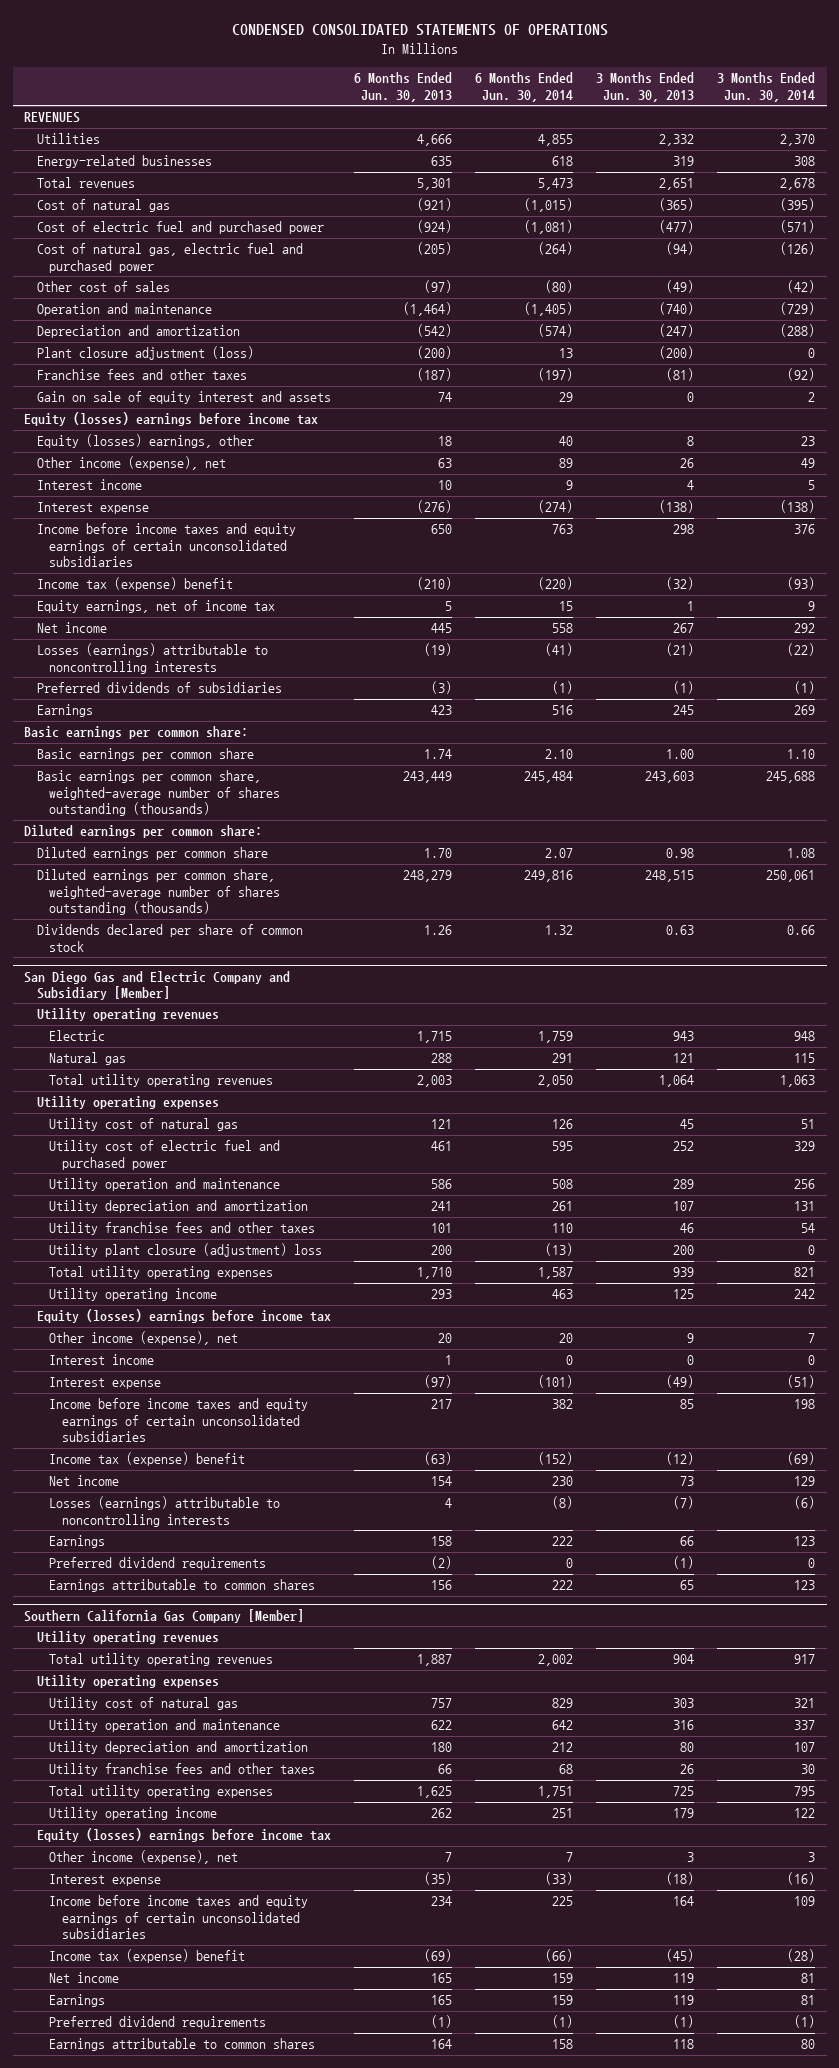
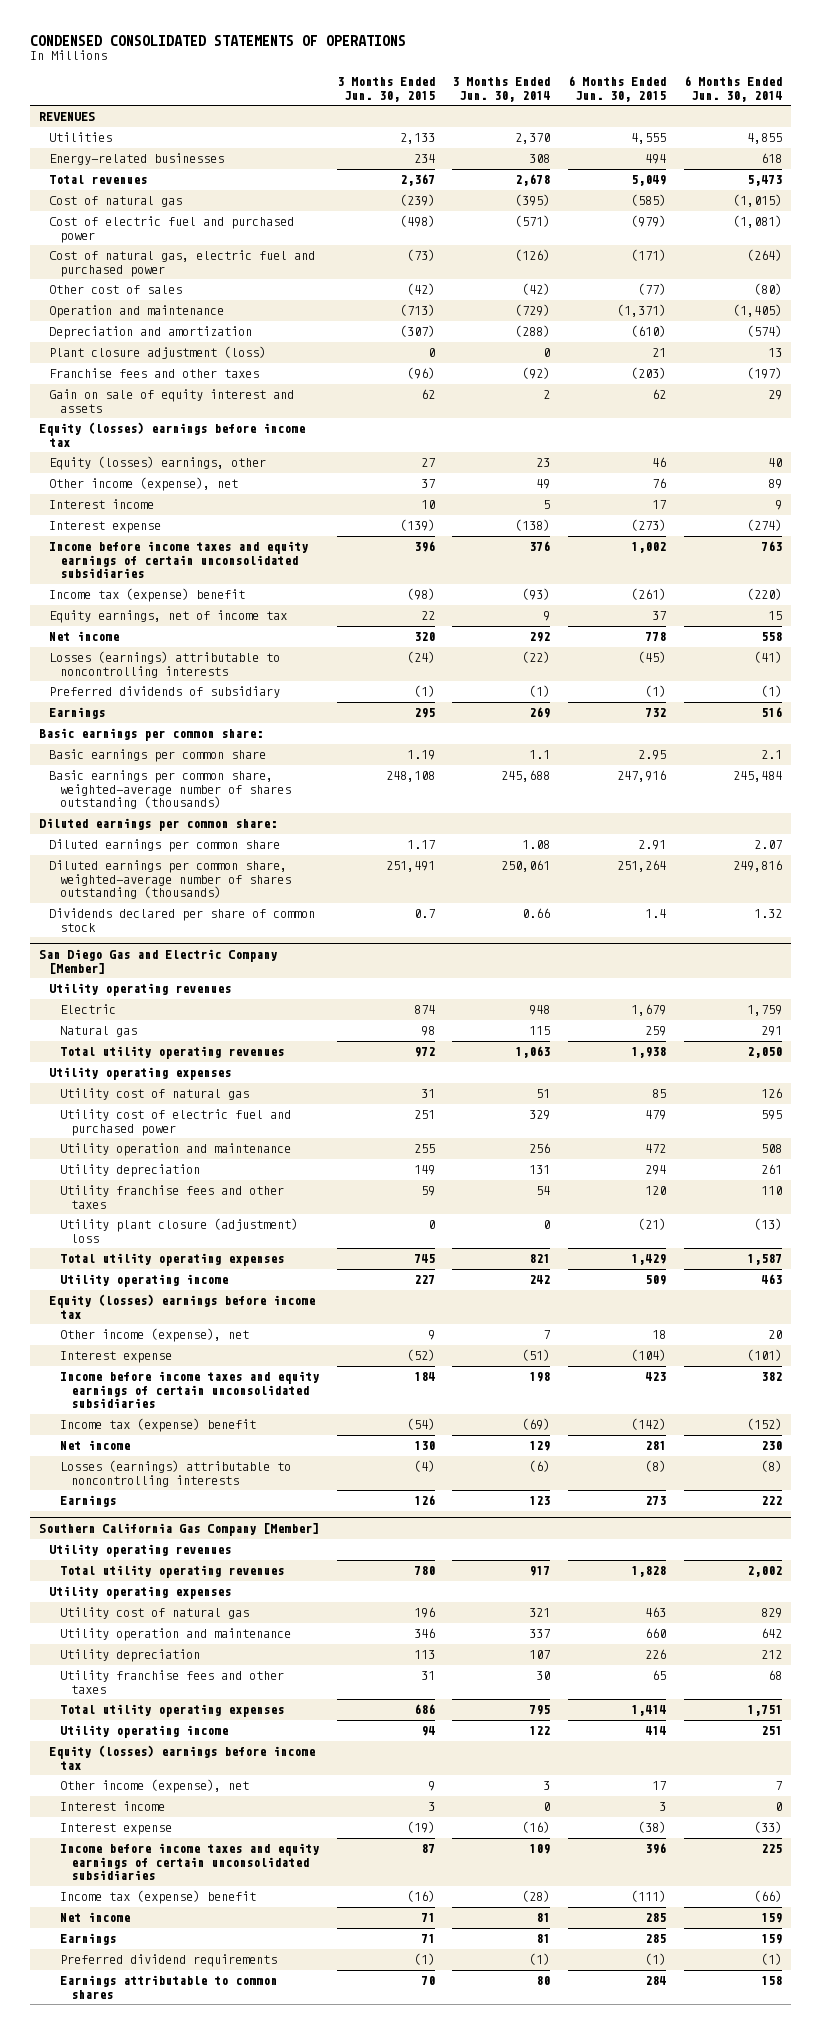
- | 6 Months Ended Jun. 30, 2013 | 6 Months Ended Jun. 30, 2014 | 3 Months Ended Jun. 30, 2013 | 3 Months Ended Jun. 30, 2014
+ | 3 Months Ended Jun. 30, 2015 | 3 Months Ended Jun. 30, 2014 | 6 Months Ended Jun. 30, 2015 | 6 Months Ended Jun. 30, 2014
- Preferred dividends of subsidiaries | (3) | (1) | (1) | (1)
+ Preferred dividends of subsidiary | (1) | (1) | (1) | (1)
- Basic earnings per common share | 1.74 | 2.10 | 1.00 | 1.10
+ Basic earnings per common share | 1.19 | 1.1 | 2.95 | 2.1
- San Diego Gas and Electric Company and Subsidiary [Member]
+ San Diego Gas and Electric Company [Member]
- Utility depreciation and amortization | 241 | 261 | 107 | 131
+ Utility depreciation | 149 | 131 | 294 | 261
- Interest income | 1 | 0 | 0 | 0
- Preferred dividend requirements | (2) | 0 | (1) | 0
- Earnings attributable to common shares | 156 | 222 | 65 | 123
@ Southern California Gas Company [Member]
- Utility depreciation and amortization | 180 | 212 | 80 | 107
+ Utility depreciation | 113 | 107 | 226 | 212
+ Interest income | 3 | 0 | 3 | 0

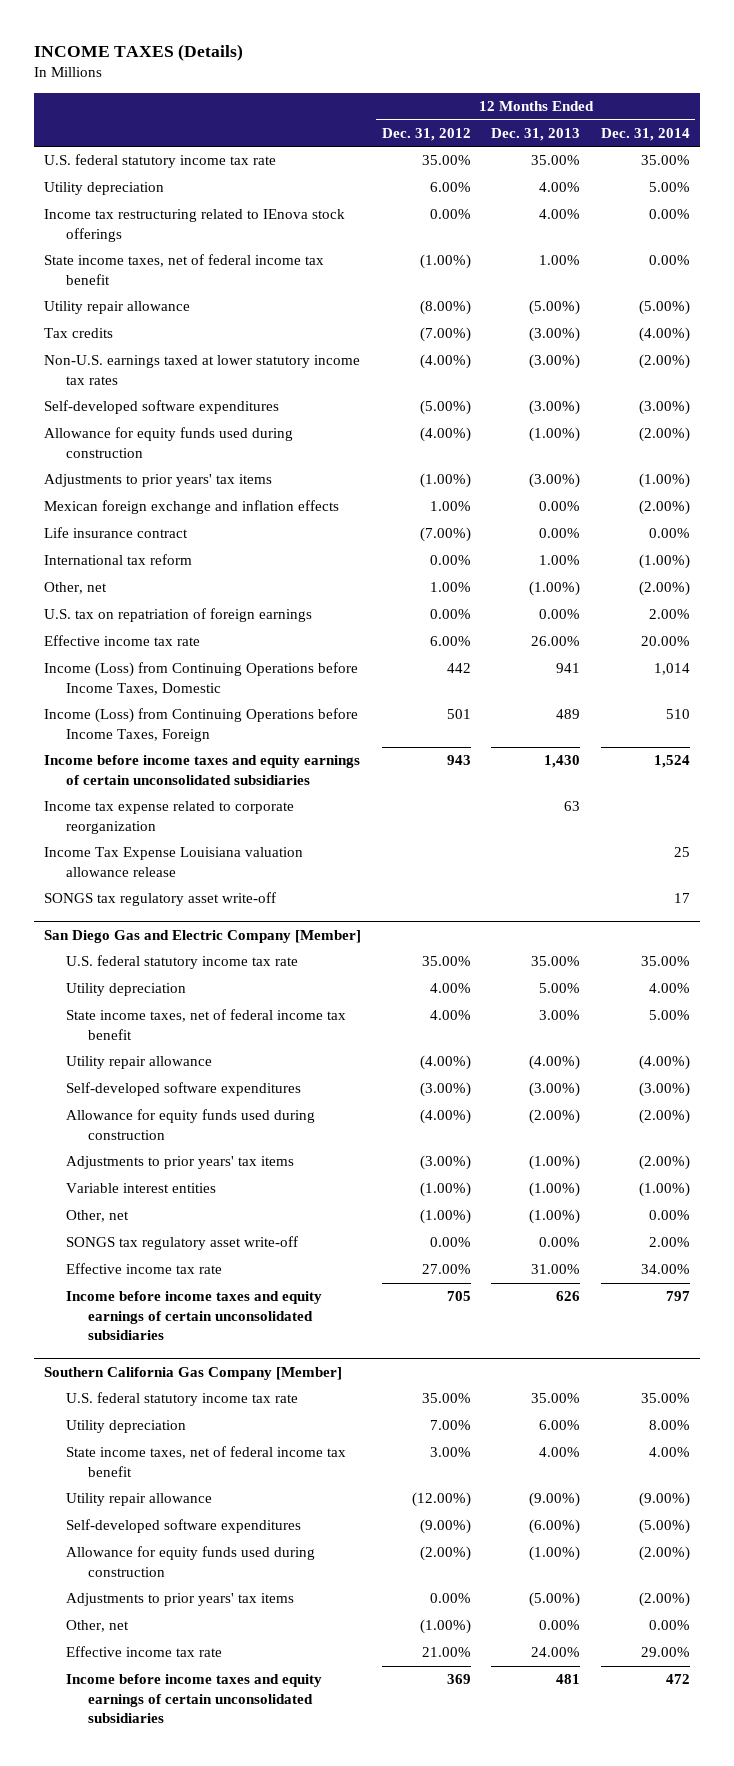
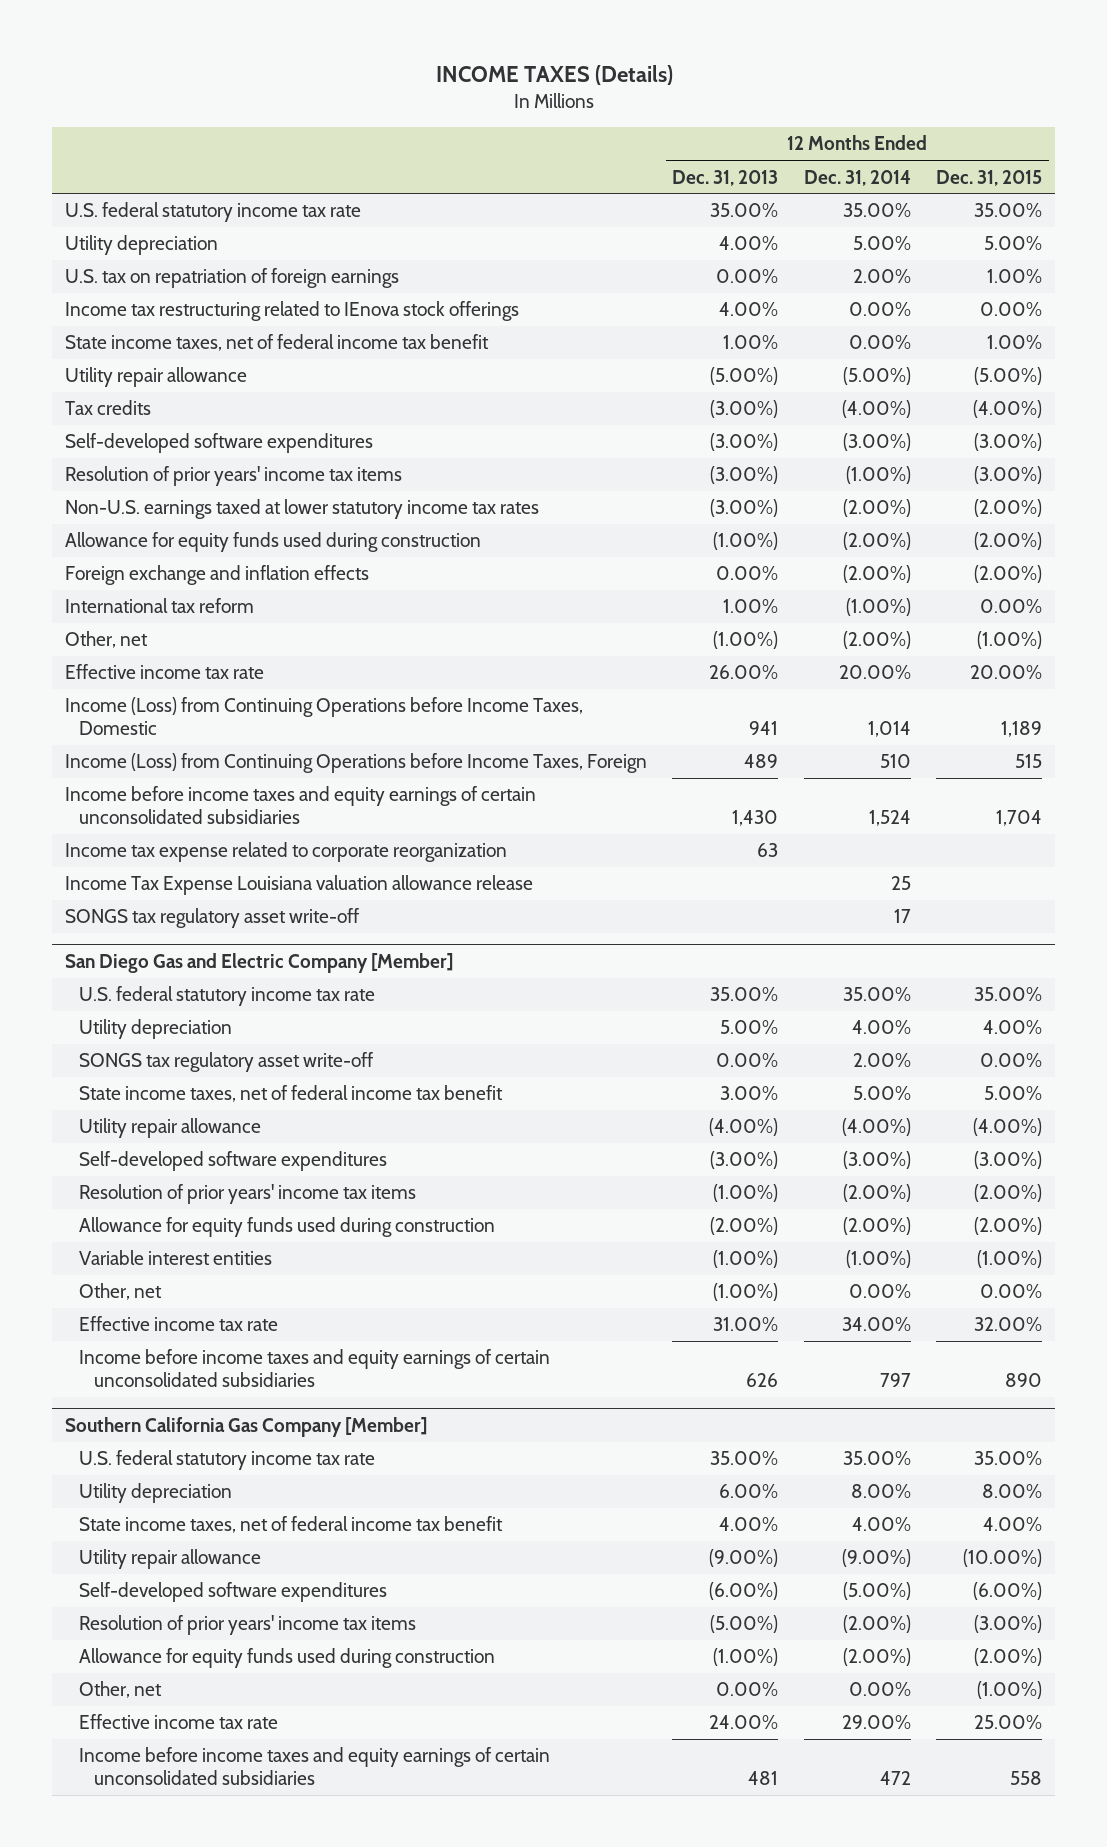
- | 12 Months Ended Dec. 31, 2012 | 12 Months Ended Dec. 31, 2013 | 12 Months Ended Dec. 31, 2014
+ | 12 Months Ended Dec. 31, 2013 | 12 Months Ended Dec. 31, 2014 | 12 Months Ended Dec. 31, 2015
moved up: U.S. tax on repatriation of foreign earnings | 0.00% | 2.00% | 1.00%
+ Resolution of prior years' income tax items | (3.00%) | (1.00%) | (3.00%)
moved down: Non-U.S. earnings taxed at lower statutory income tax rates | (3.00%) | (2.00%) | (2.00%)
- Adjustments to prior years' tax items | (1.00%) | (3.00%) | (1.00%)
- Mexican foreign exchange and inflation effects | 1.00% | 0.00% | (2.00%)
- Life insurance contract | (7.00%) | 0.00% | 0.00%
+ Foreign exchange and inflation effects | 0.00% | (2.00%) | (2.00%)
@ San Diego Gas and Electric Company [Member]
moved up: SONGS tax regulatory asset write-off | 0.00% | 2.00% | 0.00%
+ Resolution of prior years' income tax items | (1.00%) | (2.00%) | (2.00%)
- Adjustments to prior years' tax items | (3.00%) | (1.00%) | (2.00%)
@ Southern California Gas Company [Member]
+ Resolution of prior years' income tax items | (5.00%) | (2.00%) | (3.00%)
- Adjustments to prior years' tax items | 0.00% | (5.00%) | (2.00%)

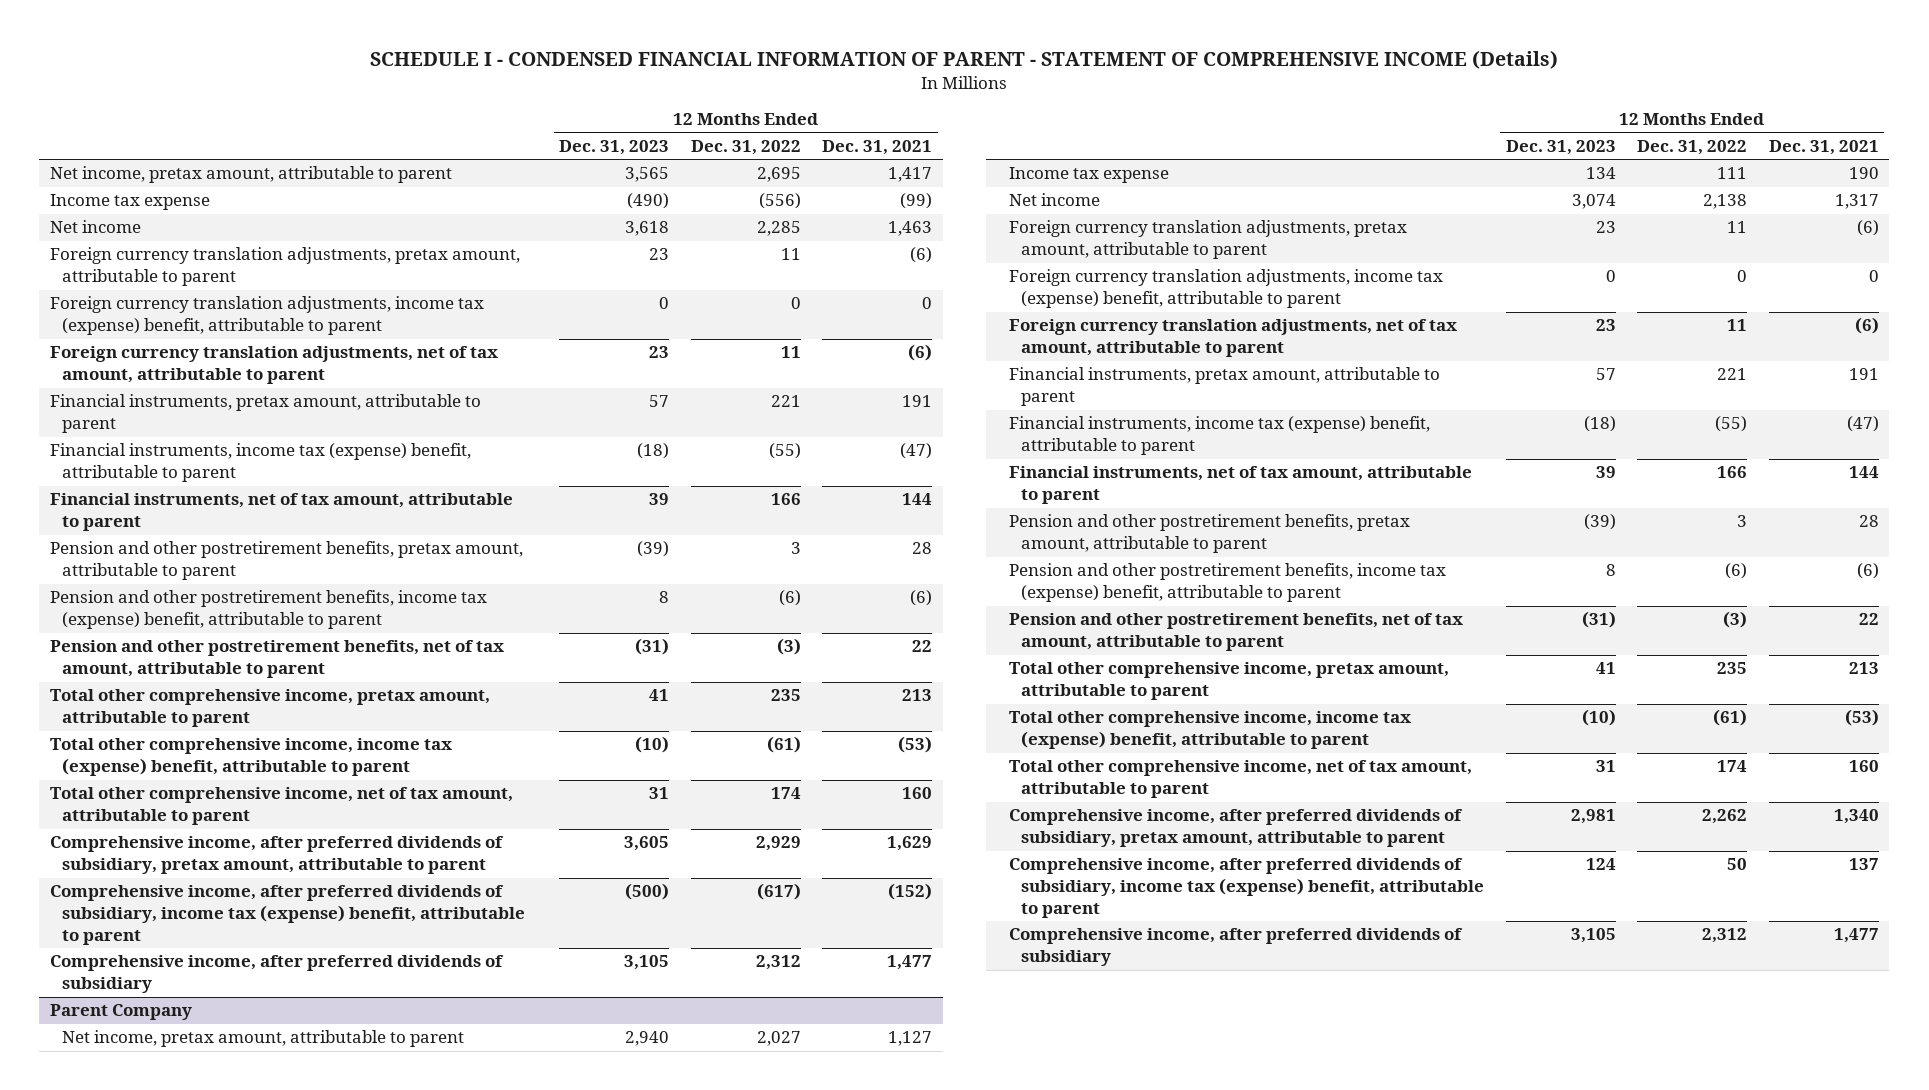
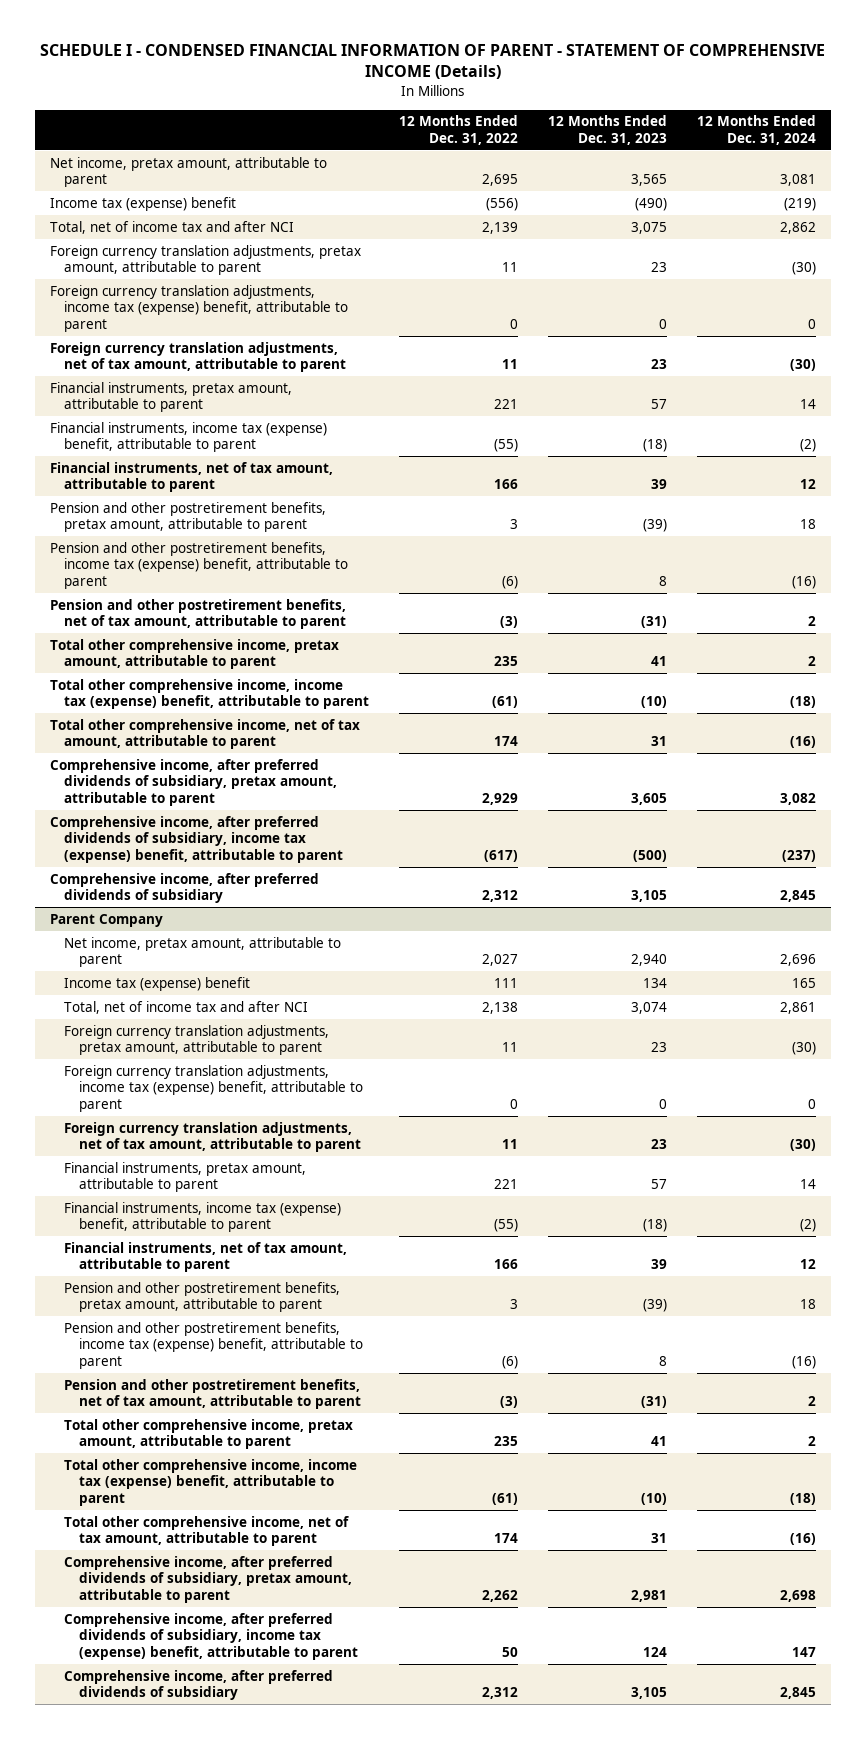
- | 12 Months Ended Dec. 31, 2023 | 12 Months Ended Dec. 31, 2022 | 12 Months Ended Dec. 31, 2021
+ | 12 Months Ended Dec. 31, 2022 | 12 Months Ended Dec. 31, 2023 | 12 Months Ended Dec. 31, 2024
- Income tax expense | (490) | (556) | (99)
- Net income | 3,618 | 2,285 | 1,463
+ Income tax (expense) benefit | (556) | (490) | (219)
+ Total, net of income tax and after NCI | 2,139 | 3,075 | 2,862
@ Parent Company
- Income tax expense | 134 | 111 | 190
- Net income | 3,074 | 2,138 | 1,317
+ Income tax (expense) benefit | 111 | 134 | 165
+ Total, net of income tax and after NCI | 2,138 | 3,074 | 2,861

